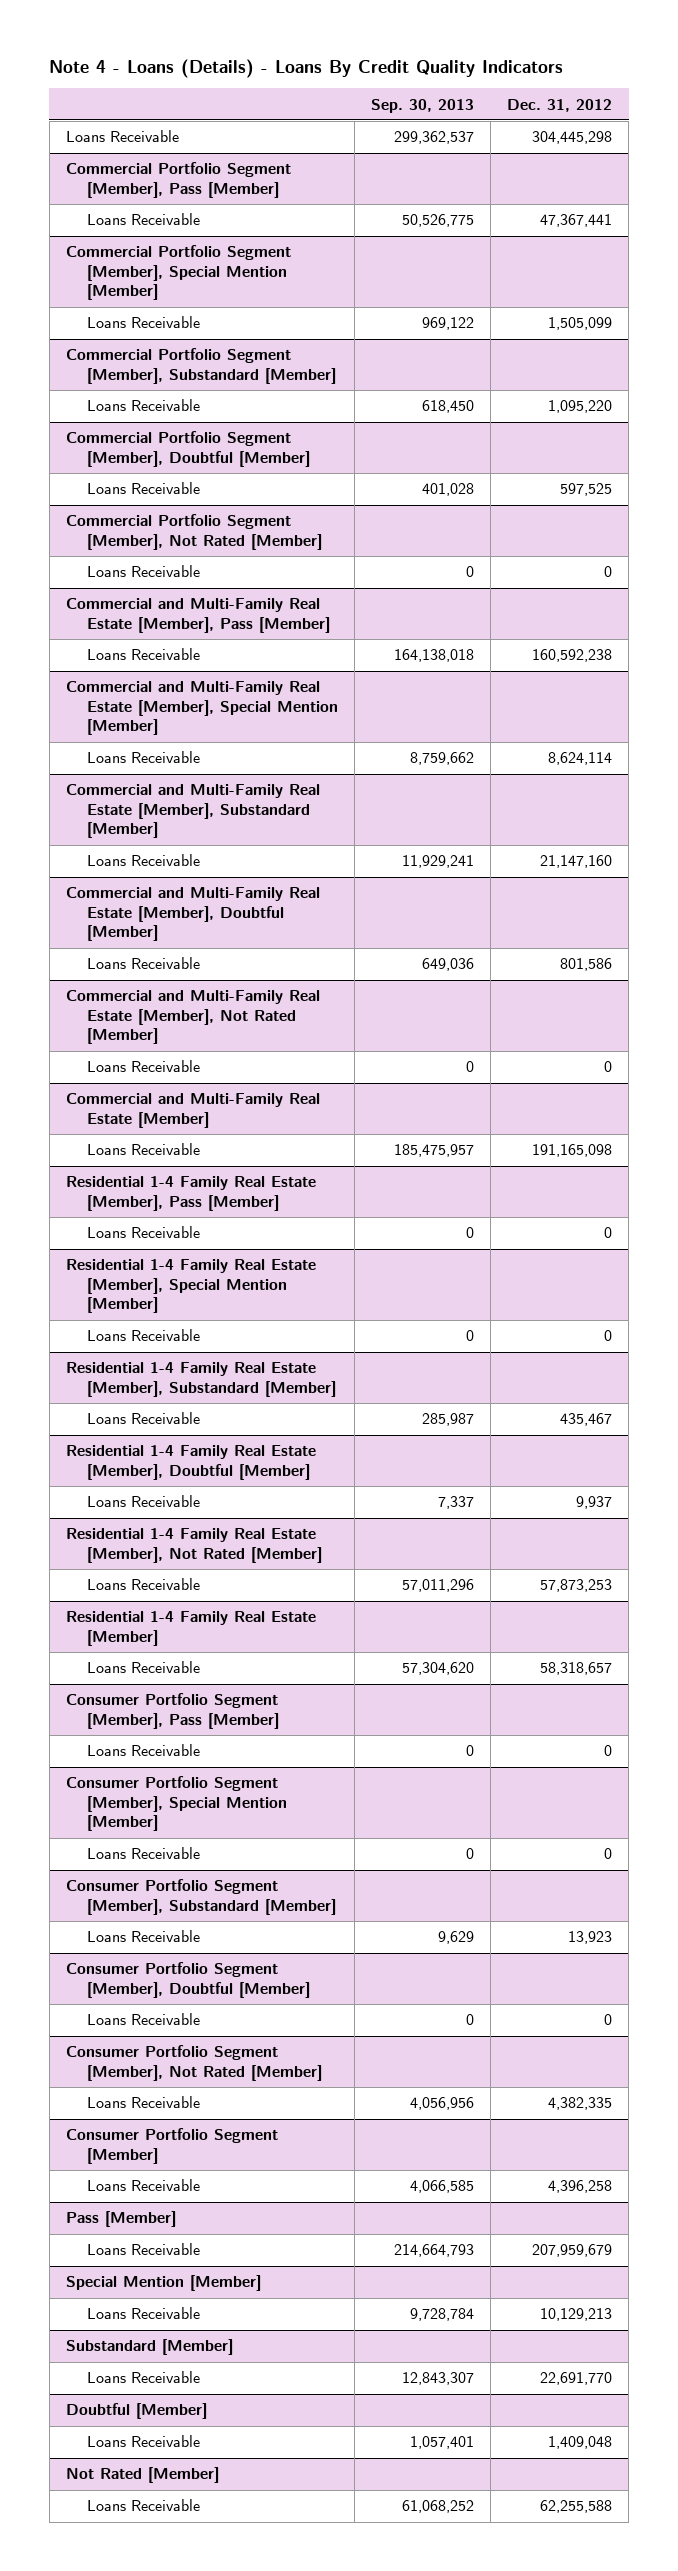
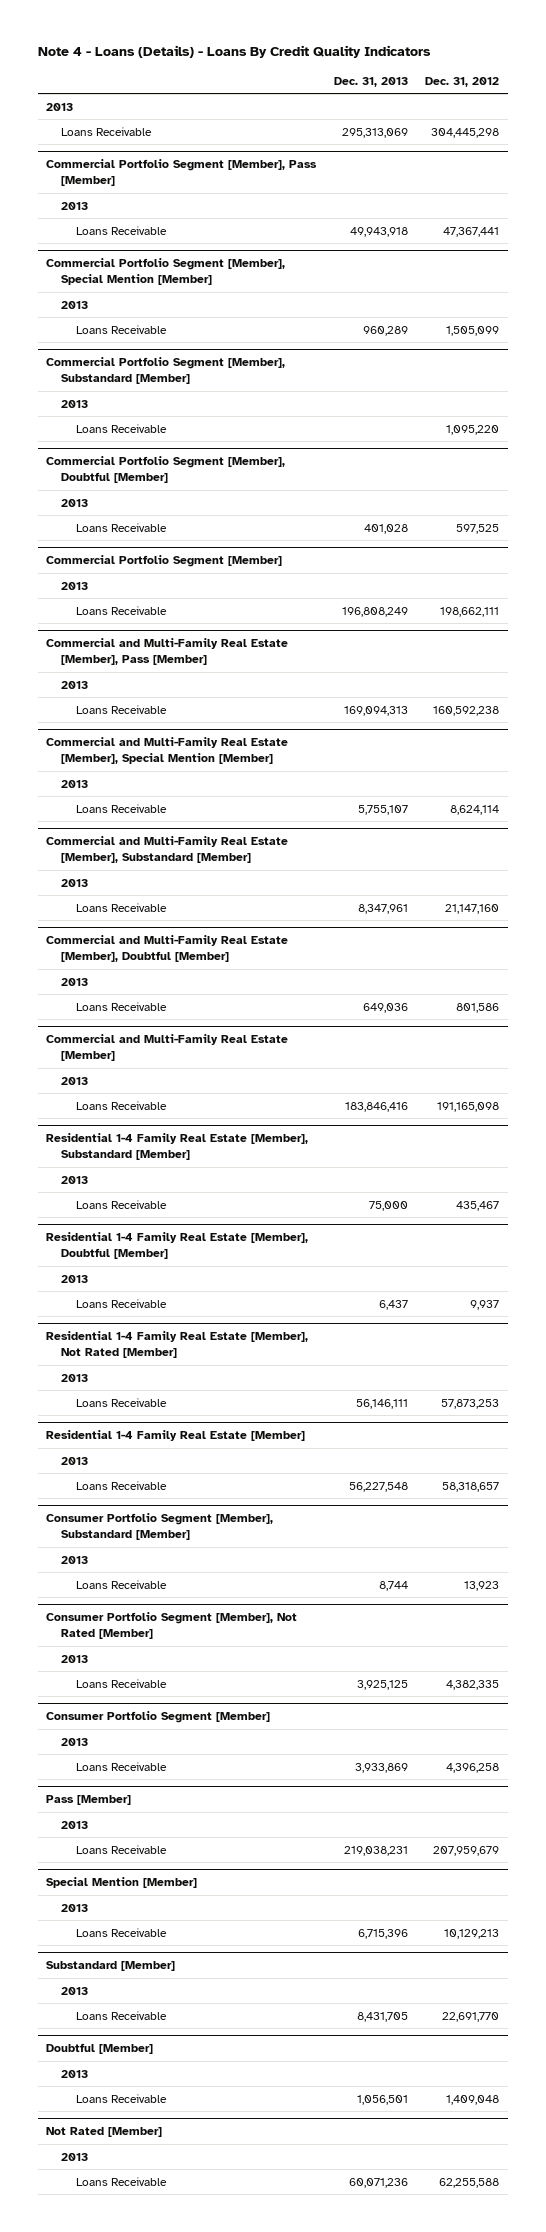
- | Sep. 30, 2013 | Dec. 31, 2012
+ | Dec. 31, 2013 | Dec. 31, 2012
+ 2013
@ Commercial Portfolio Segment [Member], Pass [Member]
+ 2013
@ Commercial Portfolio Segment [Member], Special Mention [Member]
+ 2013
@ Commercial Portfolio Segment [Member], Substandard [Member]
+ 2013
@ Commercial Portfolio Segment [Member], Doubtful [Member]
+ 2013
- Commercial Portfolio Segment [Member], Not Rated [Member]
- Loans Receivable | 0 | 0
+ Commercial Portfolio Segment [Member]
+ 2013
+ Loans Receivable | 196,808,249 | 198,662,111
@ Commercial and Multi-Family Real Estate [Member], Pass [Member]
+ 2013
@ Commercial and Multi-Family Real Estate [Member], Special Mention [Member]
+ 2013
@ Commercial and Multi-Family Real Estate [Member], Substandard [Member]
+ 2013
@ Commercial and Multi-Family Real Estate [Member], Doubtful [Member]
+ 2013
- Commercial and Multi-Family Real Estate [Member], Not Rated [Member]
- Loans Receivable | 0 | 0
@ Commercial and Multi-Family Real Estate [Member]
+ 2013
- Residential 1-4 Family Real Estate [Member], Pass [Member]
- Loans Receivable | 0 | 0
- Residential 1-4 Family Real Estate [Member], Special Mention [Member]
- Loans Receivable | 0 | 0
@ Residential 1-4 Family Real Estate [Member], Substandard [Member]
+ 2013
@ Residential 1-4 Family Real Estate [Member], Doubtful [Member]
+ 2013
@ Residential 1-4 Family Real Estate [Member], Not Rated [Member]
+ 2013
@ Residential 1-4 Family Real Estate [Member]
+ 2013
- Consumer Portfolio Segment [Member], Pass [Member]
- Loans Receivable | 0 | 0
- Consumer Portfolio Segment [Member], Special Mention [Member]
- Loans Receivable | 0 | 0
@ Consumer Portfolio Segment [Member], Substandard [Member]
+ 2013
- Consumer Portfolio Segment [Member], Doubtful [Member]
- Loans Receivable | 0 | 0
@ Consumer Portfolio Segment [Member], Not Rated [Member]
+ 2013
@ Consumer Portfolio Segment [Member]
+ 2013
@ Pass [Member]
+ 2013
@ Special Mention [Member]
+ 2013
@ Substandard [Member]
+ 2013
@ Doubtful [Member]
+ 2013
@ Not Rated [Member]
+ 2013

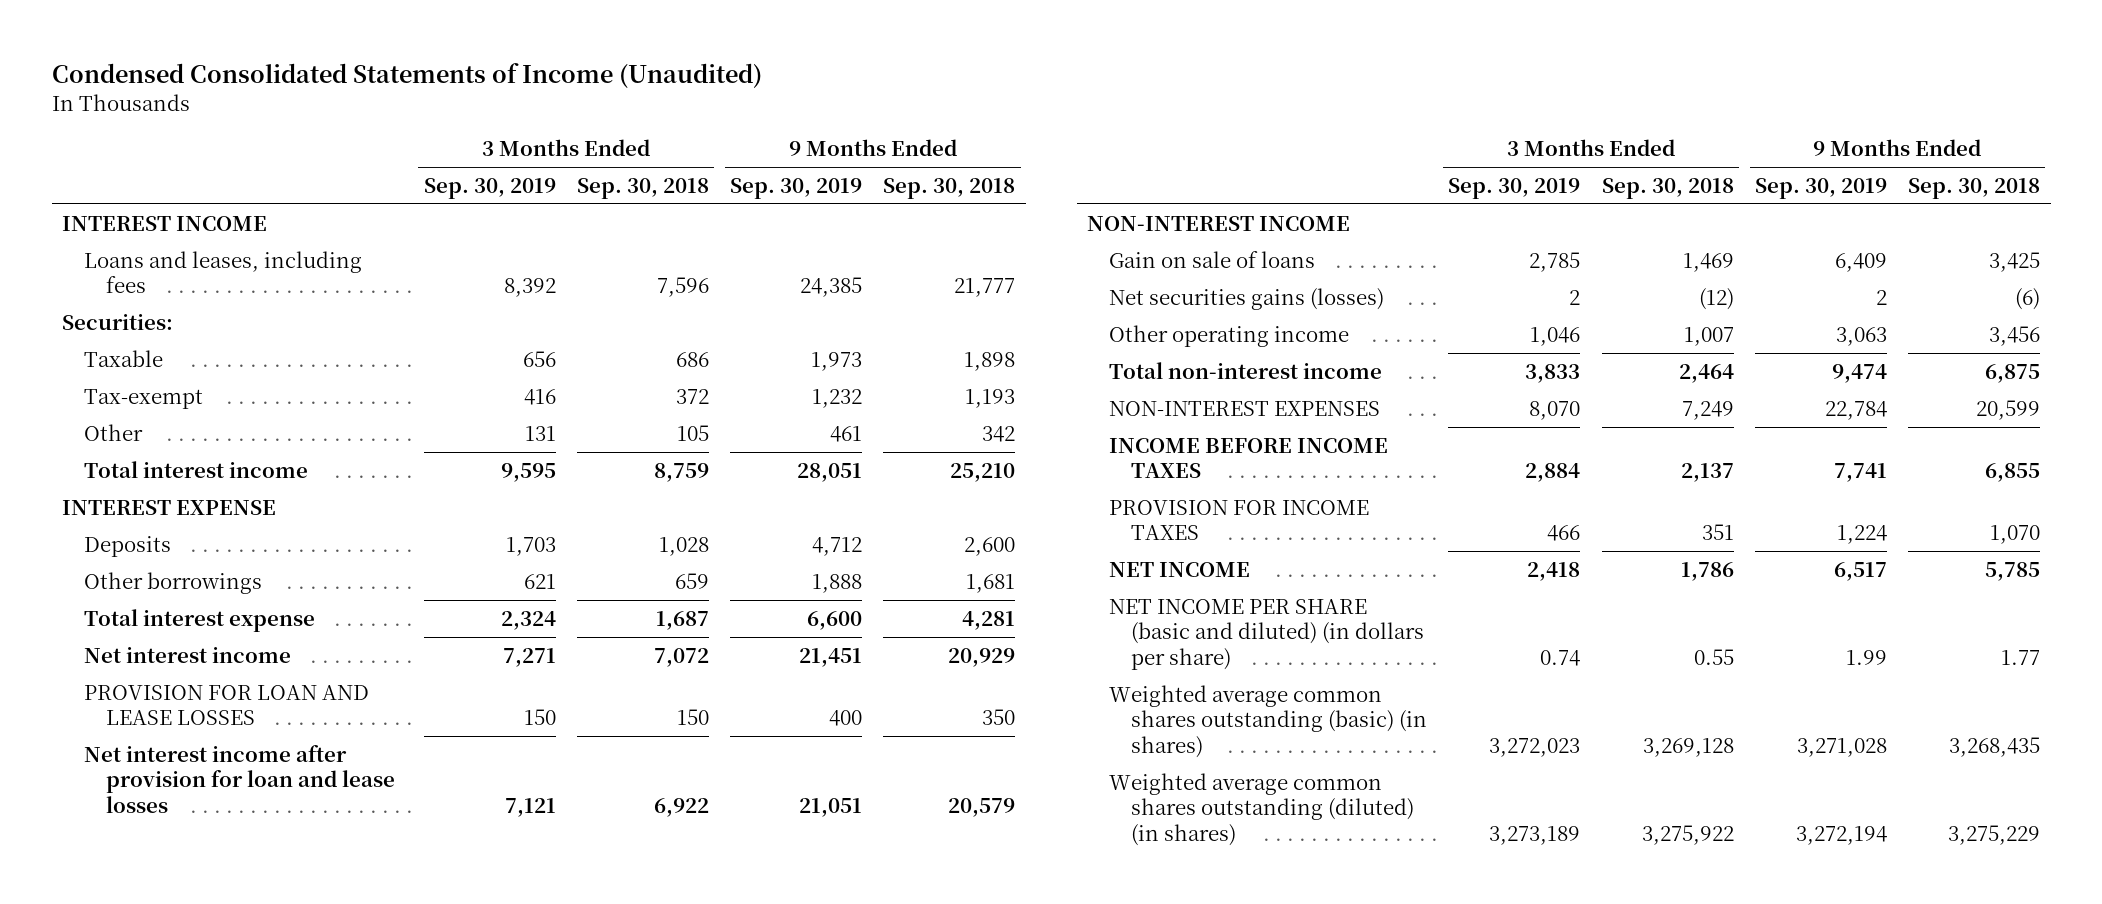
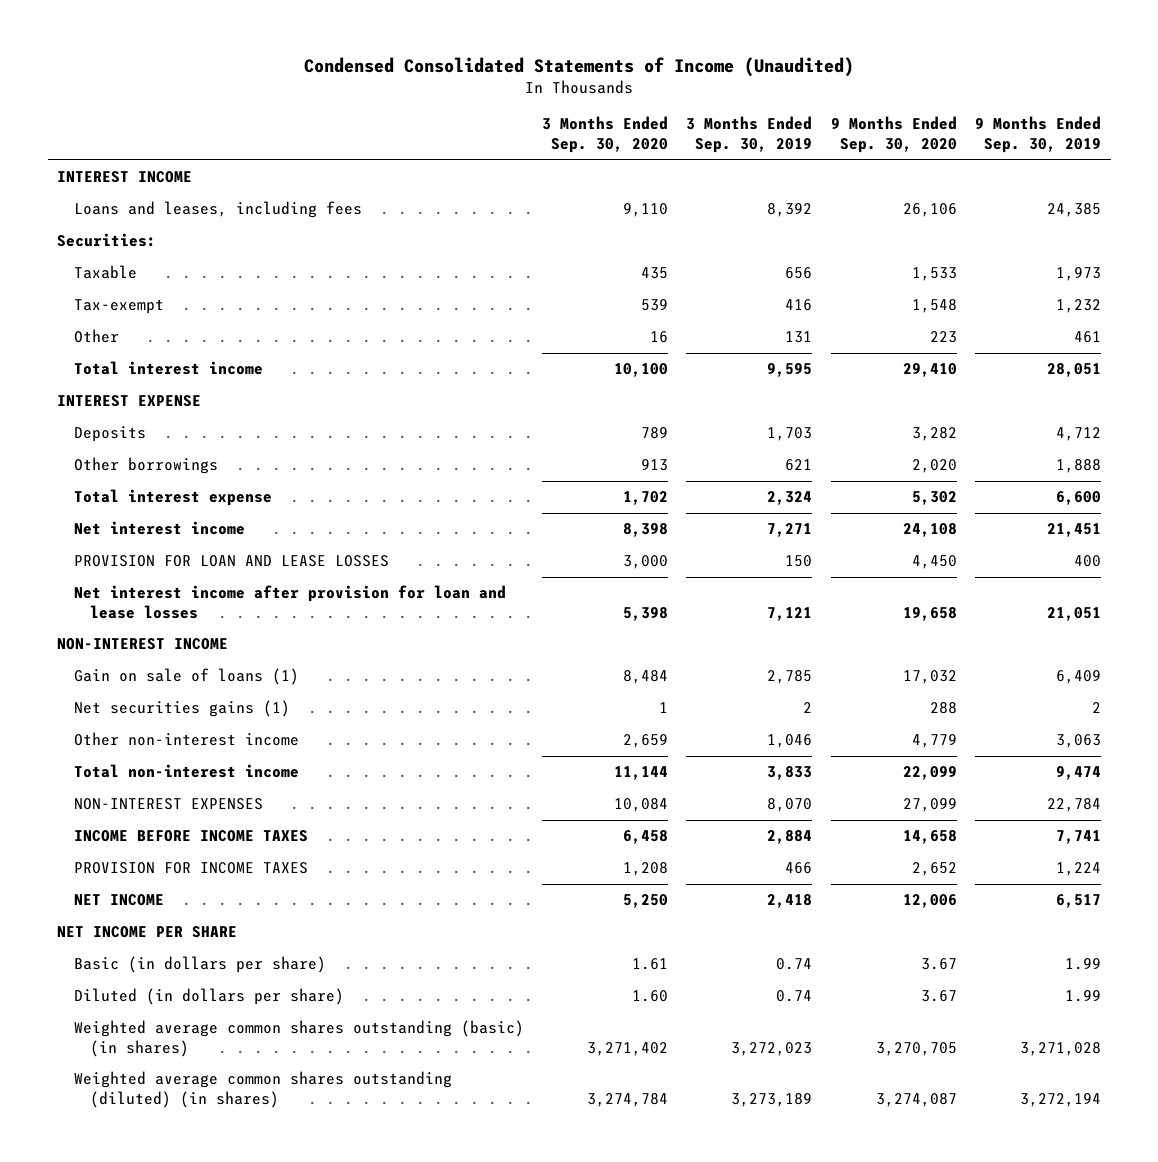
- | 3 Months Ended Sep. 30, 2019 | 3 Months Ended Sep. 30, 2018 | 9 Months Ended Sep. 30, 2019 | 9 Months Ended Sep. 30, 2018
+ | 3 Months Ended Sep. 30, 2020 | 3 Months Ended Sep. 30, 2019 | 9 Months Ended Sep. 30, 2020 | 9 Months Ended Sep. 30, 2019
- Gain on sale of loans | 2,785 | 1,469 | 6,409 | 3,425
- Net securities gains (losses) | 2 | (12) | 2 | (6)
- Other operating income | 1,046 | 1,007 | 3,063 | 3,456
+ Gain on sale of loans (1) | 8,484 | 2,785 | 17,032 | 6,409
+ Net securities gains (1) | 1 | 2 | 288 | 2
+ Other non-interest income | 2,659 | 1,046 | 4,779 | 3,063
- NET INCOME PER SHARE (basic and diluted) (in dollars per share) | 0.74 | 0.55 | 1.99 | 1.77
+ NET INCOME PER SHARE
+ Basic (in dollars per share) | 1.61 | 0.74 | 3.67 | 1.99
+ Diluted (in dollars per share) | 1.60 | 0.74 | 3.67 | 1.99

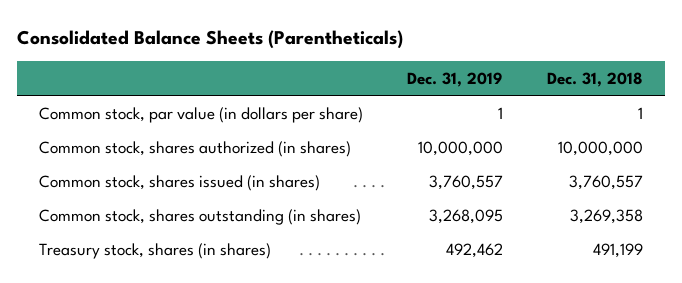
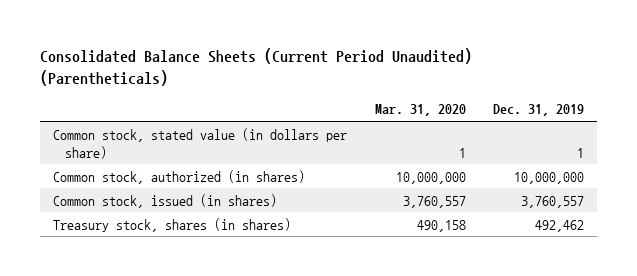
- Consolidated Balance Sheets (Parentheticals)
+ Consolidated Balance Sheets (Current Period Unaudited) (Parentheticals)
- | Dec. 31, 2019 | Dec. 31, 2018
+ | Mar. 31, 2020 | Dec. 31, 2019
- Common stock, par value (in dollars per share) | 1 | 1
- Common stock, shares authorized (in shares) | 10,000,000 | 10,000,000
- Common stock, shares issued (in shares) | 3,760,557 | 3,760,557
- Common stock, shares outstanding (in shares) | 3,268,095 | 3,269,358
+ Common stock, stated value (in dollars per share) | 1 | 1
+ Common stock, authorized (in shares) | 10,000,000 | 10,000,000
+ Common stock, issued (in shares) | 3,760,557 | 3,760,557

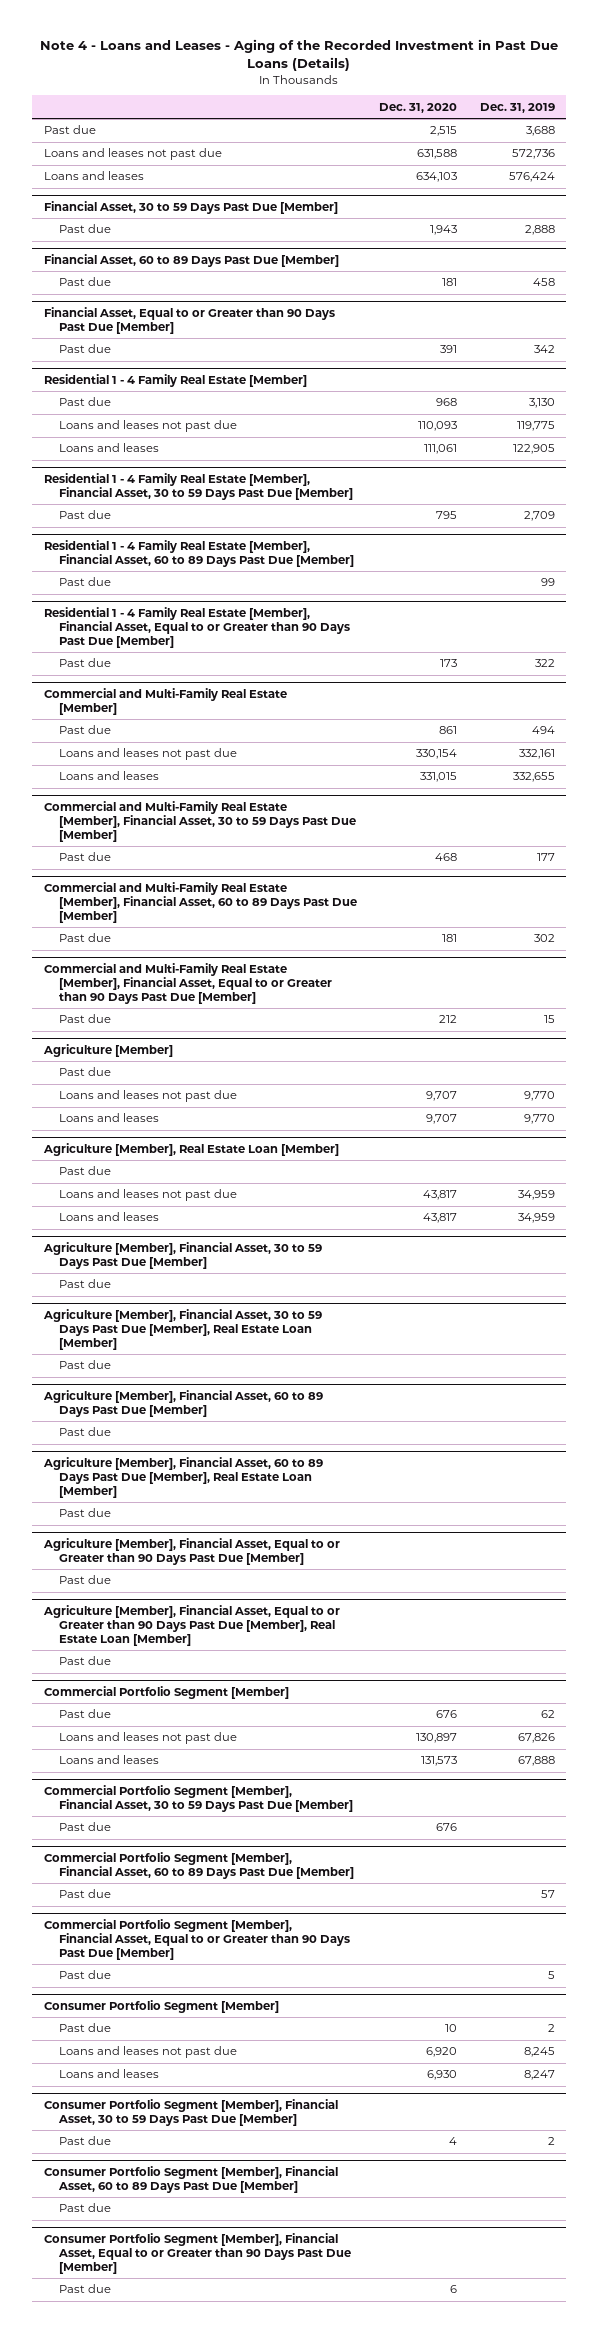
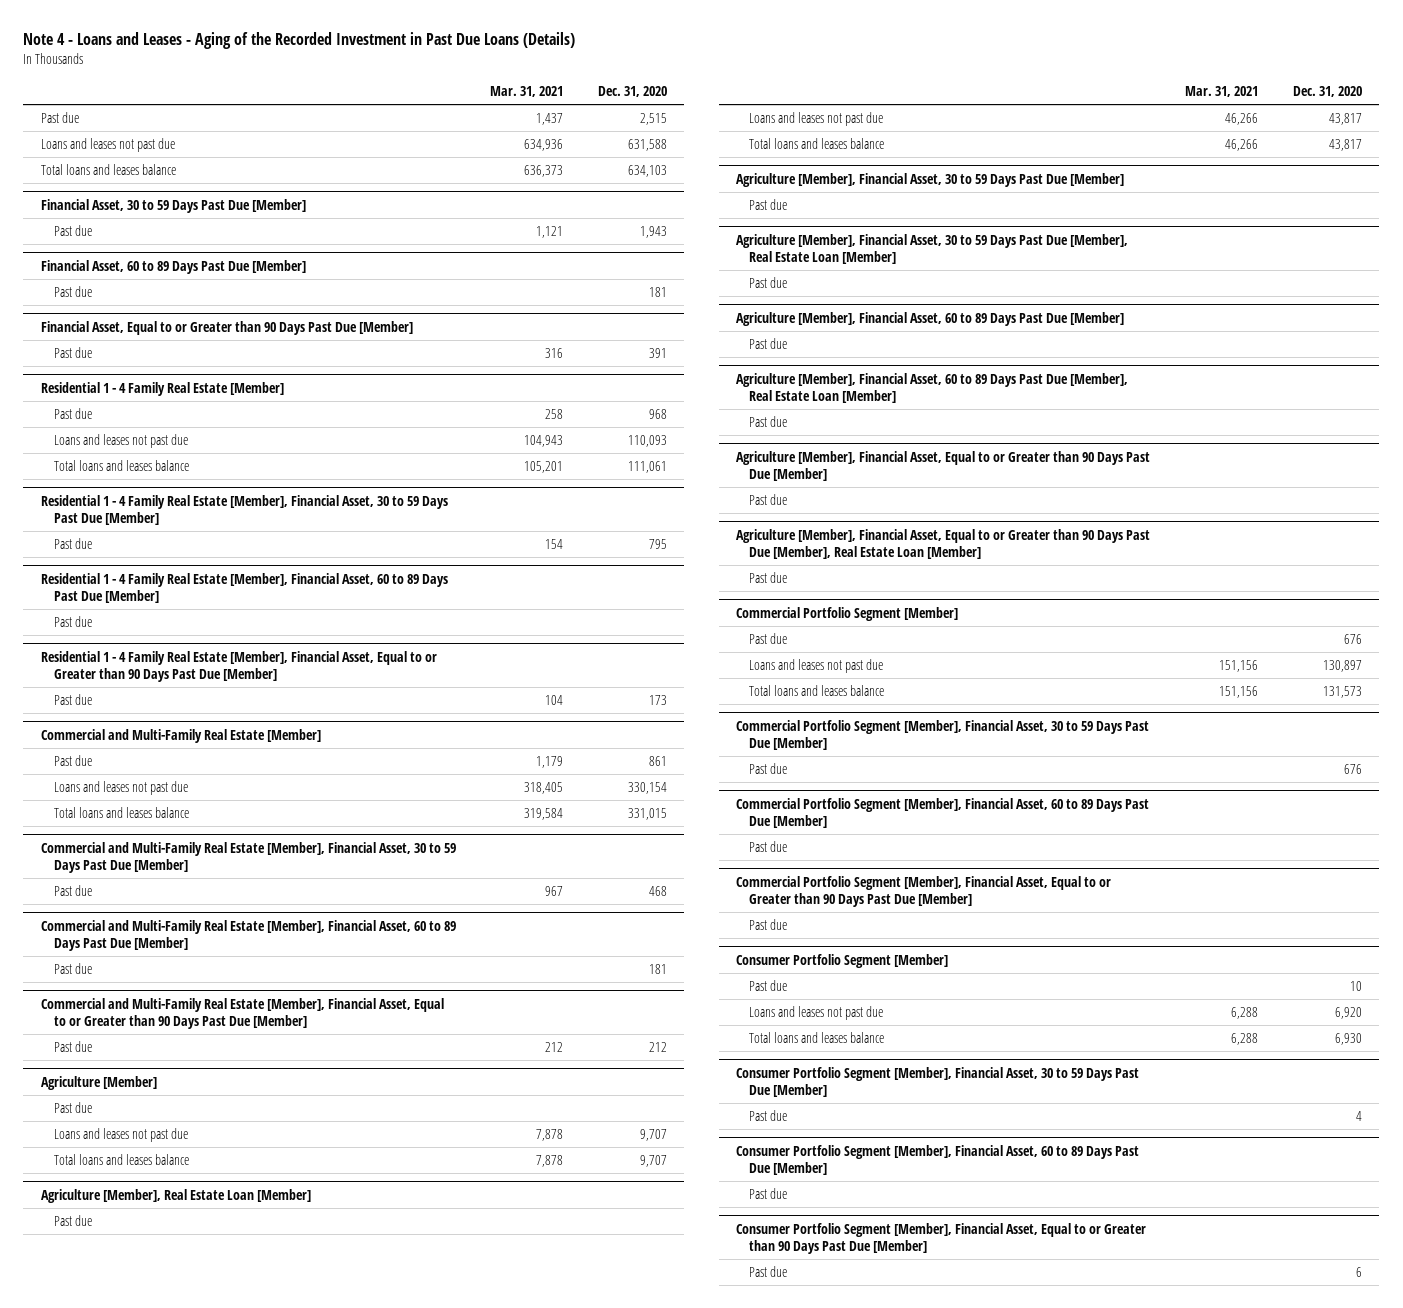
- | Dec. 31, 2020 | Dec. 31, 2019
+ | Mar. 31, 2021 | Dec. 31, 2020
- Loans and leases | 634,103 | 576,424
+ Total loans and leases balance | 636,373 | 634,103
@ Residential 1 - 4 Family Real Estate [Member]
- Loans and leases | 111,061 | 122,905
+ Total loans and leases balance | 105,201 | 111,061
@ Commercial and Multi-Family Real Estate [Member]
- Loans and leases | 331,015 | 332,655
+ Total loans and leases balance | 319,584 | 331,015
@ Agriculture [Member]
- Loans and leases | 9,707 | 9,770
+ Total loans and leases balance | 7,878 | 9,707
@ Agriculture [Member], Real Estate Loan [Member]
- Loans and leases | 43,817 | 34,959
+ Total loans and leases balance | 46,266 | 43,817
@ Commercial Portfolio Segment [Member]
- Loans and leases | 131,573 | 67,888
+ Total loans and leases balance | 151,156 | 131,573
@ Consumer Portfolio Segment [Member]
- Loans and leases | 6,930 | 8,247
+ Total loans and leases balance | 6,288 | 6,930

